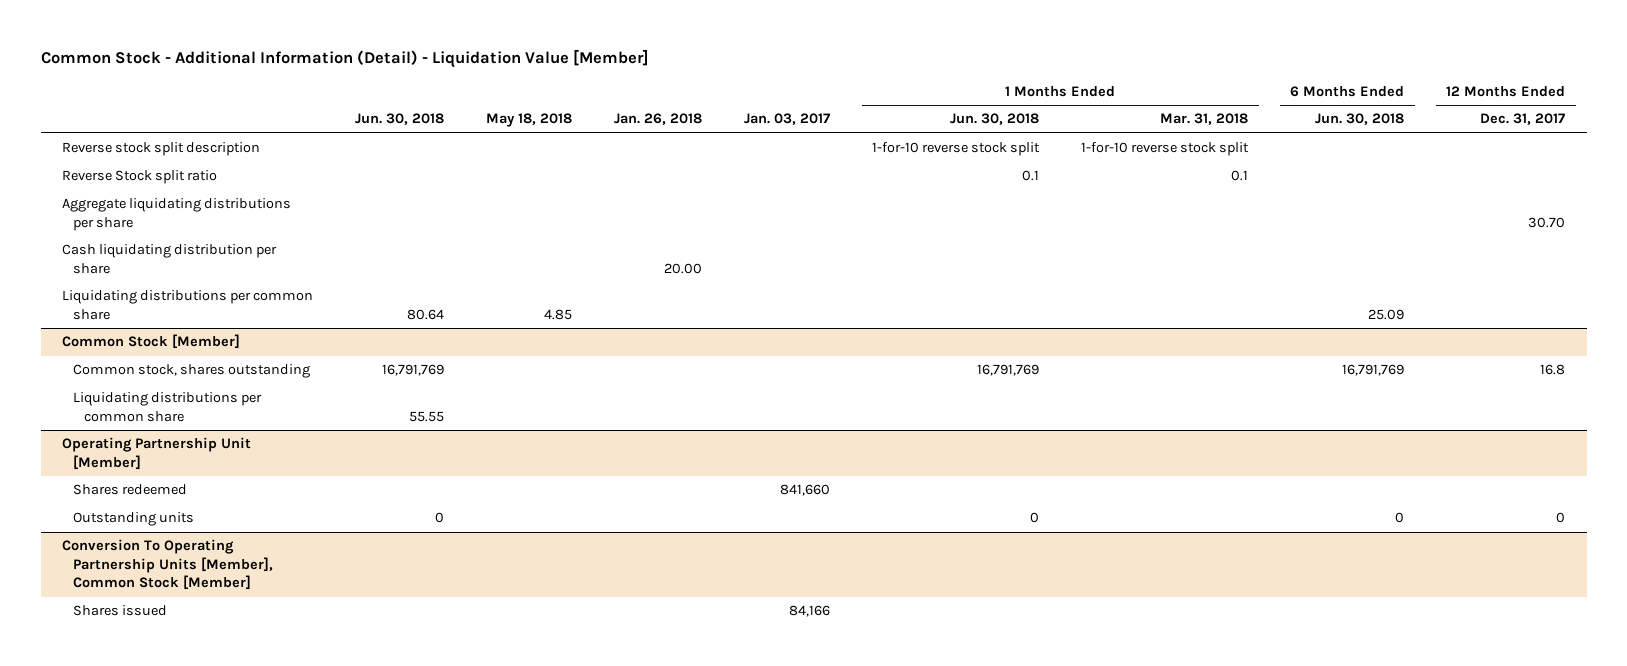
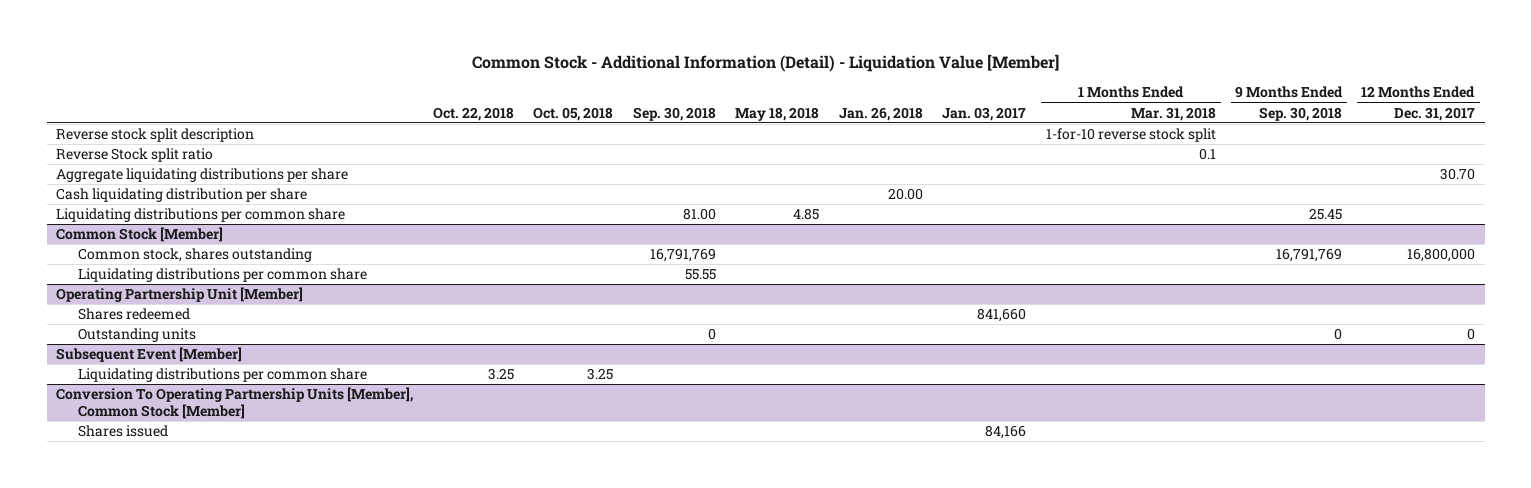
- | Jun. 30, 2018 | May 18, 2018 | Jan. 26, 2018 | Jan. 03, 2017 | 1 Months Ended Jun. 30, 2018 | 1 Months Ended Mar. 31, 2018 | 6 Months Ended Jun. 30, 2018 | 12 Months Ended Dec. 31, 2017
+ | Oct. 22, 2018 | Oct. 05, 2018 | Sep. 30, 2018 | May 18, 2018 | Jan. 26, 2018 | Jan. 03, 2017 | 1 Months Ended Mar. 31, 2018 | 9 Months Ended Sep. 30, 2018 | 12 Months Ended Dec. 31, 2017
@ Common Stock [Member]
- Common stock, shares outstanding | 16,791,769 | | | | 16,791,769 | | 16,791,769 | 16.8
+ Common stock, shares outstanding | | | 16,791,769 | | | | | 16,791,769 | 16,800,000
+ Subsequent Event [Member]
+ Liquidating distributions per common share | 3.25 | 3.25 | | | | | | |

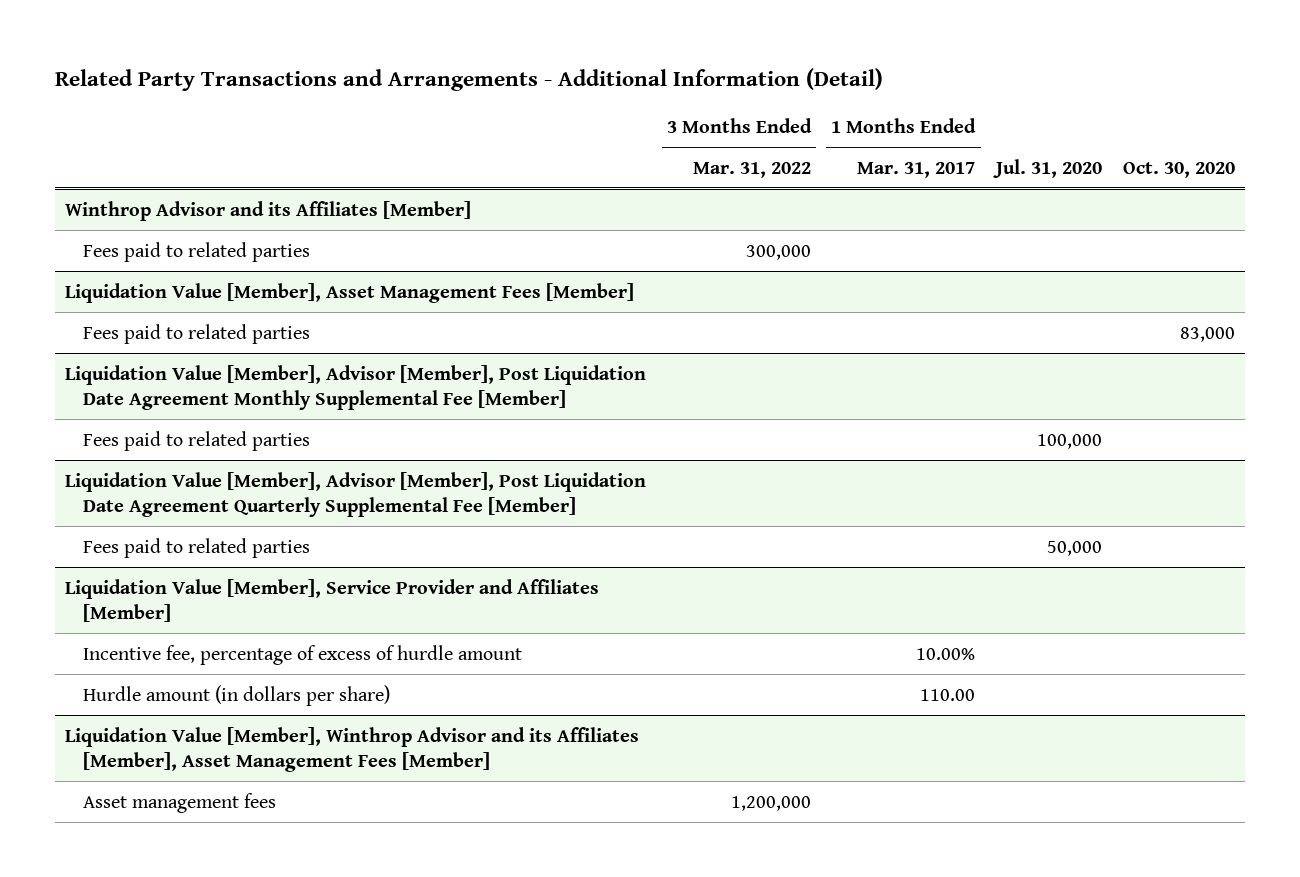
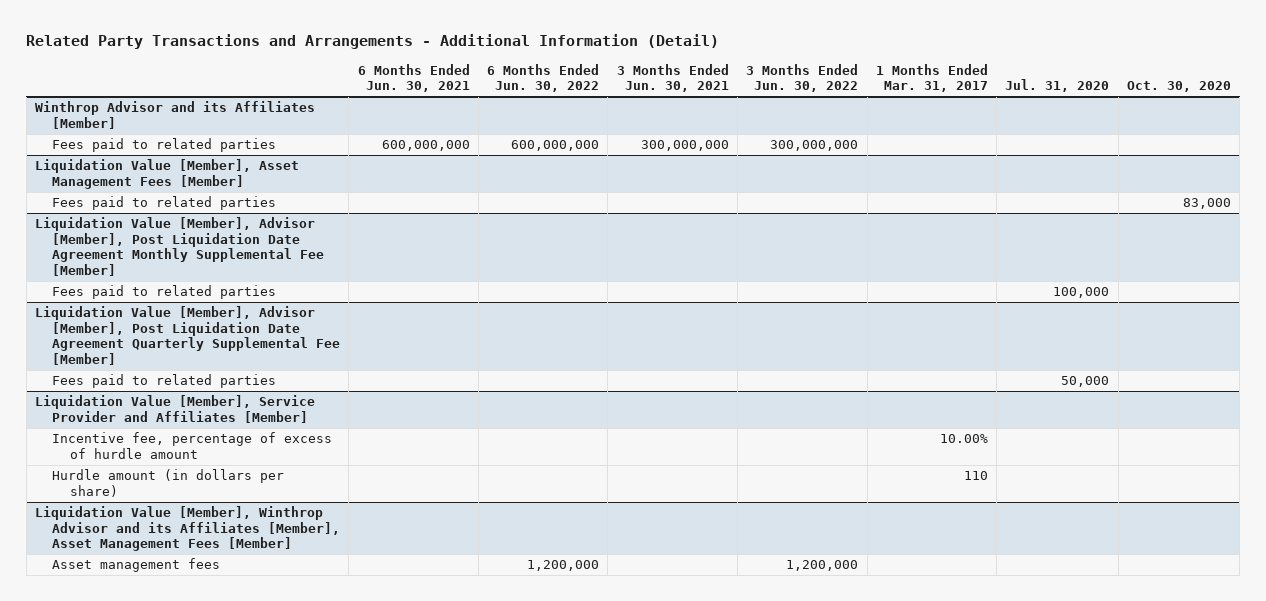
- | 3 Months Ended Mar. 31, 2022 | 1 Months Ended Mar. 31, 2017 | Jul. 31, 2020 | Oct. 30, 2020
+ | 6 Months Ended Jun. 30, 2021 | 6 Months Ended Jun. 30, 2022 | 3 Months Ended Jun. 30, 2021 | 3 Months Ended Jun. 30, 2022 | 1 Months Ended Mar. 31, 2017 | Jul. 31, 2020 | Oct. 30, 2020
@ Liquidation Value [Member], Service Provider and Affiliates [Member]
- Hurdle amount (in dollars per share) | | 110.00 | |
+ Hurdle amount (in dollars per share) | | | | | 110 | |

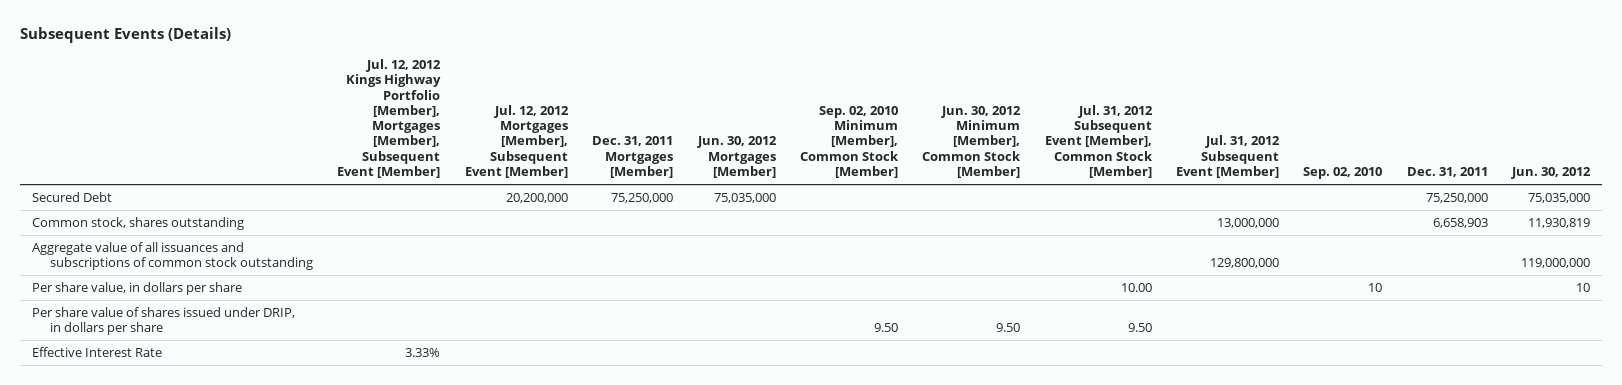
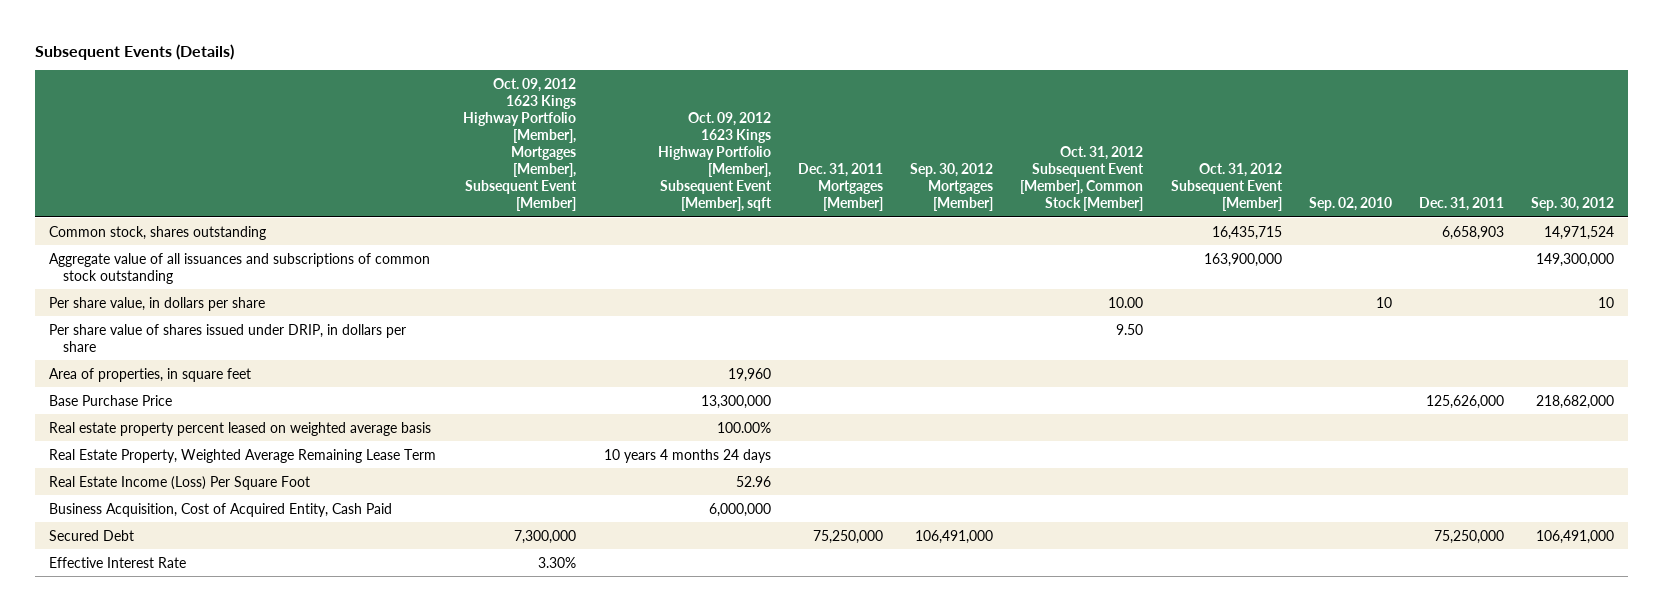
- | Jul. 12, 2012 Kings Highway Portfolio [Member], Mortgages [Member], Subsequent Event [Member] | Jul. 12, 2012 Mortgages [Member], Subsequent Event [Member] | Dec. 31, 2011 Mortgages [Member] | Jun. 30, 2012 Mortgages [Member] | Sep. 02, 2010 Minimum [Member], Common Stock [Member] | Jun. 30, 2012 Minimum [Member], Common Stock [Member] | Jul. 31, 2012 Subsequent Event [Member], Common Stock [Member] | Jul. 31, 2012 Subsequent Event [Member] | Sep. 02, 2010 | Dec. 31, 2011 | Jun. 30, 2012
+ | Oct. 09, 2012 1623 Kings Highway Portfolio [Member], Mortgages [Member], Subsequent Event [Member] | Oct. 09, 2012 1623 Kings Highway Portfolio [Member], Subsequent Event [Member], sqft | Dec. 31, 2011 Mortgages [Member] | Sep. 30, 2012 Mortgages [Member] | Oct. 31, 2012 Subsequent Event [Member], Common Stock [Member] | Oct. 31, 2012 Subsequent Event [Member] | Sep. 02, 2010 | Dec. 31, 2011 | Sep. 30, 2012
+ Area of properties, in square feet | | 19,960 | | | | | | |
+ Base Purchase Price | | 13,300,000 | | | | | | 125,626,000 | 218,682,000
+ Real estate property percent leased on weighted average basis | | 100.00% | | | | | | |
+ Real Estate Property, Weighted Average Remaining Lease Term | | 10 years 4 months 24 days | | | | | | |
+ Real Estate Income (Loss) Per Square Foot | | 52.96 | | | | | | |
+ Business Acquisition, Cost of Acquired Entity, Cash Paid | | 6,000,000 | | | | | | |
moved down: Secured Debt | 7,300,000 | | 75,250,000 | 106,491,000 | | | | 75,250,000 | 106,491,000

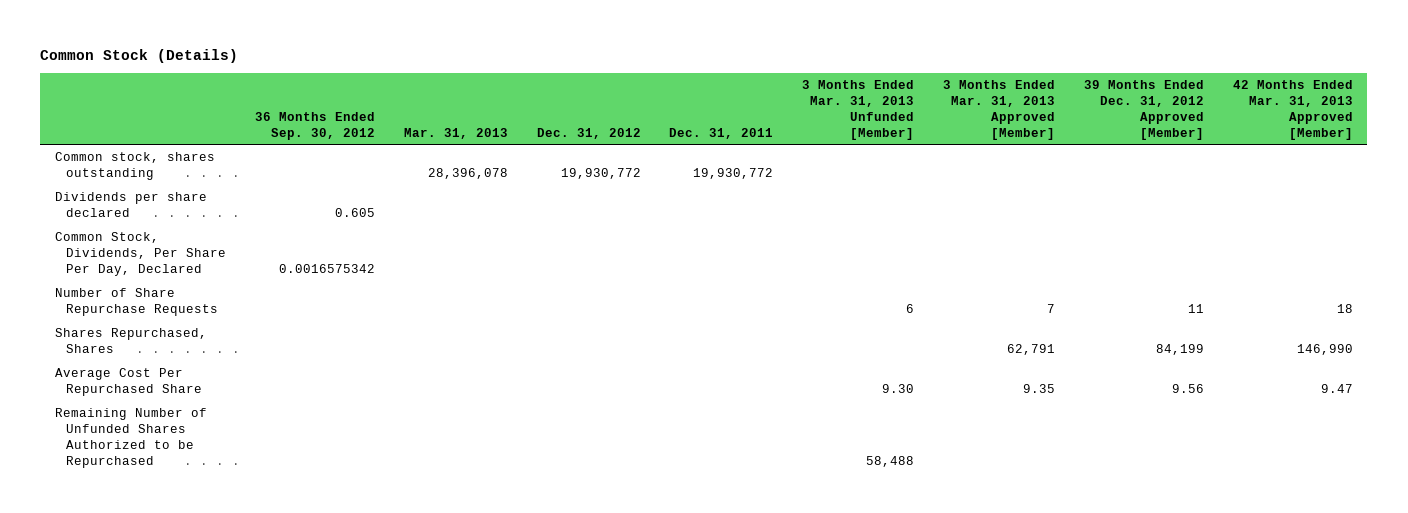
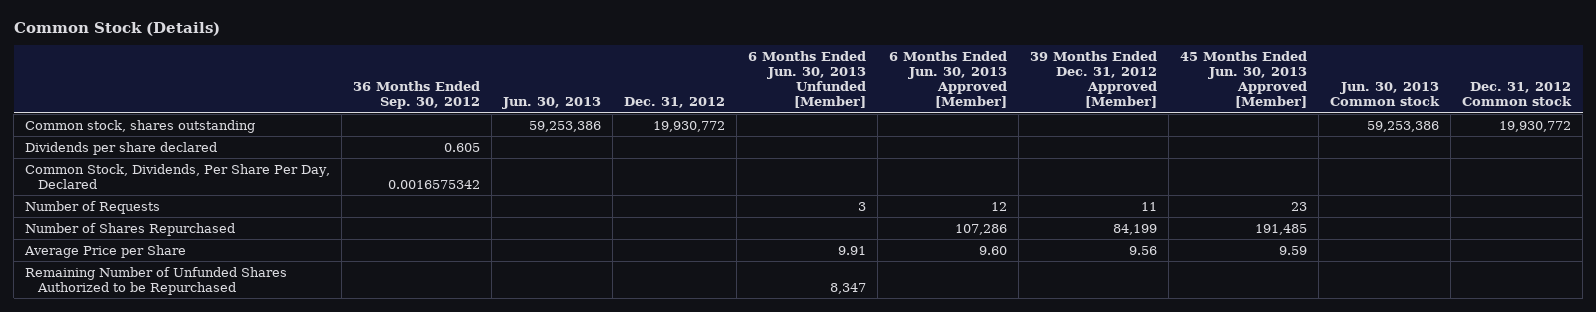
- | 36 Months Ended Sep. 30, 2012 | Mar. 31, 2013 | Dec. 31, 2012 | Dec. 31, 2011 | 3 Months Ended Mar. 31, 2013 Unfunded [Member] | 3 Months Ended Mar. 31, 2013 Approved [Member] | 39 Months Ended Dec. 31, 2012 Approved [Member] | 42 Months Ended Mar. 31, 2013 Approved [Member]
+ | 36 Months Ended Sep. 30, 2012 | Jun. 30, 2013 | Dec. 31, 2012 | 6 Months Ended Jun. 30, 2013 Unfunded [Member] | 6 Months Ended Jun. 30, 2013 Approved [Member] | 39 Months Ended Dec. 31, 2012 Approved [Member] | 45 Months Ended Jun. 30, 2013 Approved [Member] | Jun. 30, 2013 Common stock | Dec. 31, 2012 Common stock
- Number of Share Repurchase Requests | | | | | 6 | 7 | 11 | 18
- Shares Repurchased, Shares | | | | | | 62,791 | 84,199 | 146,990
- Average Cost Per Repurchased Share | | | | | 9.30 | 9.35 | 9.56 | 9.47
+ Number of Requests | | | | 3 | 12 | 11 | 23 | |
+ Number of Shares Repurchased | | | | | 107,286 | 84,199 | 191,485 | |
+ Average Price per Share | | | | 9.91 | 9.60 | 9.56 | 9.59 | |

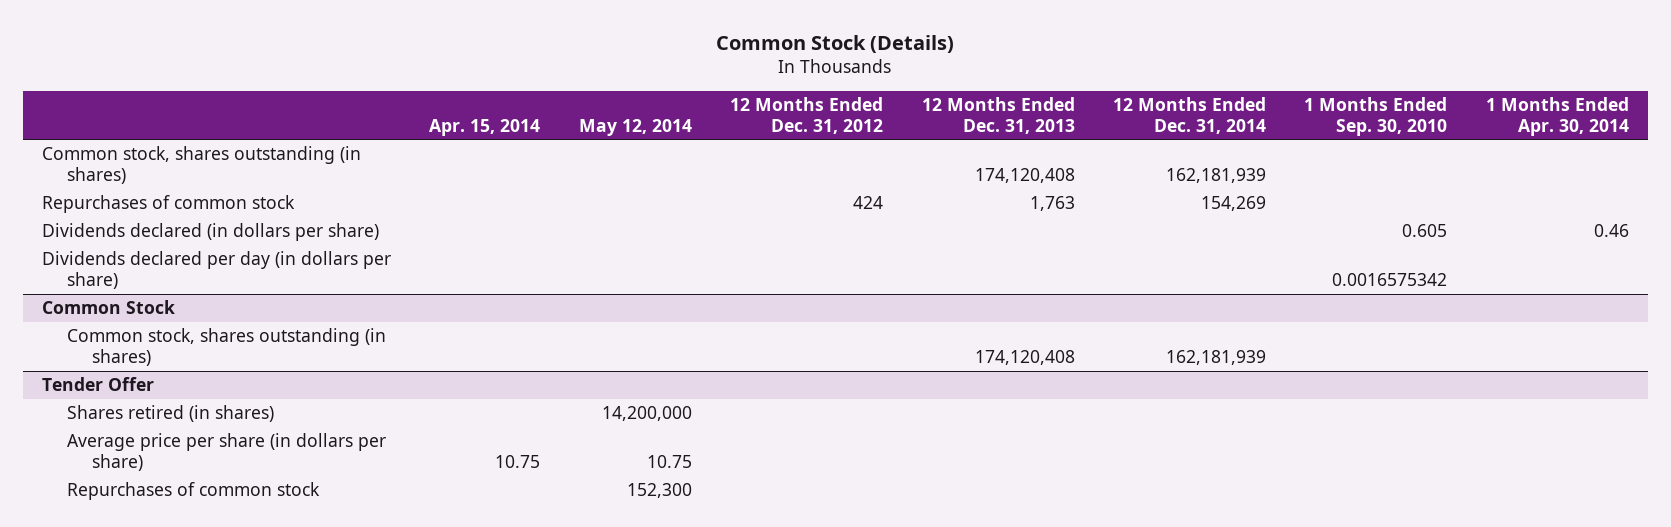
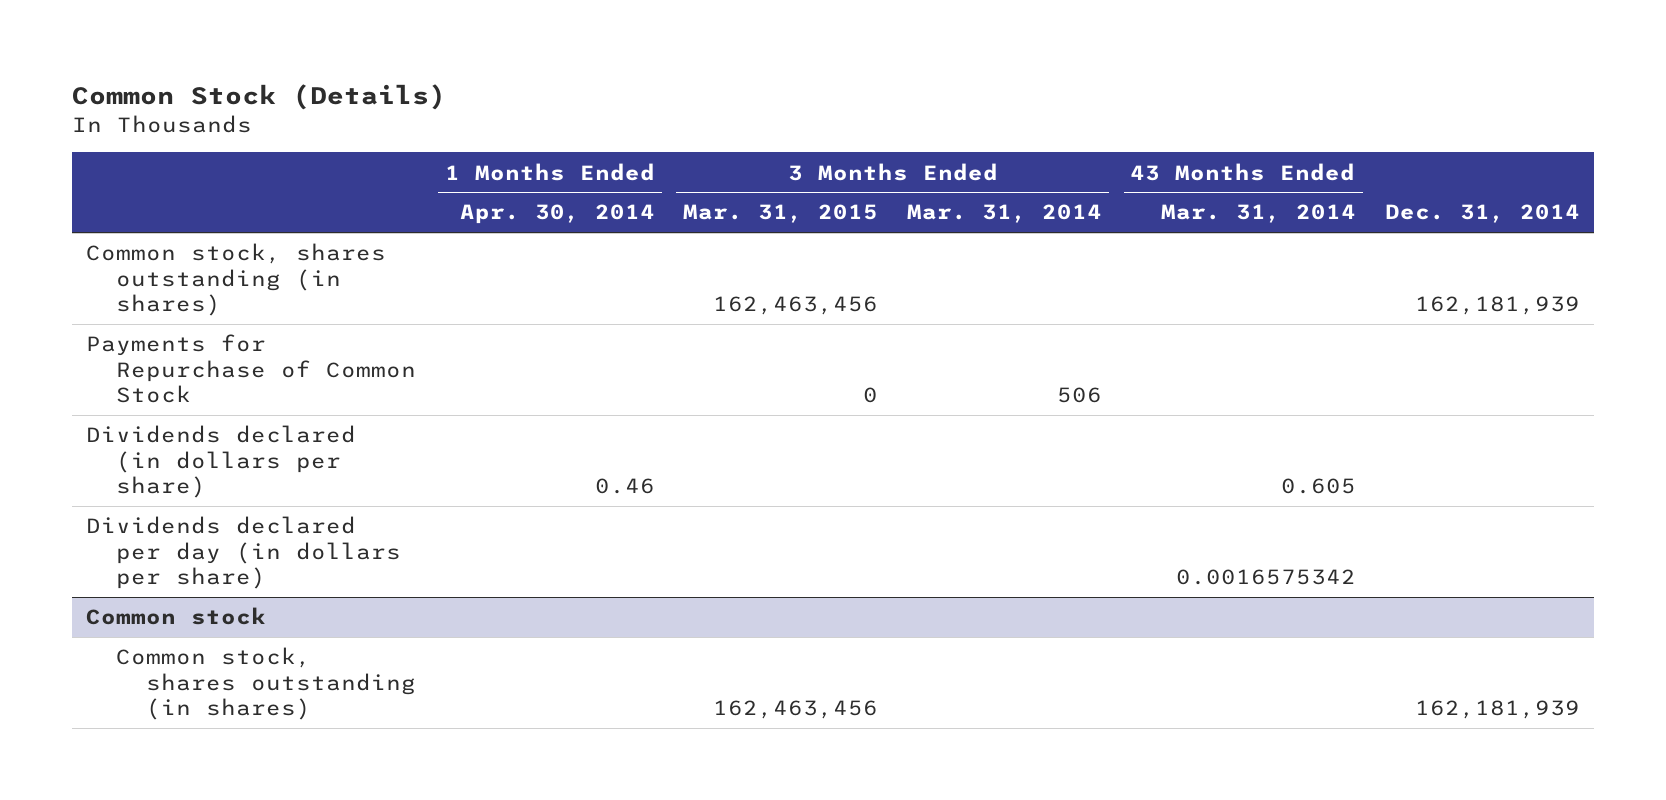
- | Apr. 15, 2014 | May 12, 2014 | 12 Months Ended Dec. 31, 2012 | 12 Months Ended Dec. 31, 2013 | 12 Months Ended Dec. 31, 2014 | 1 Months Ended Sep. 30, 2010 | 1 Months Ended Apr. 30, 2014
+ | 1 Months Ended Apr. 30, 2014 | 3 Months Ended Mar. 31, 2015 | 3 Months Ended Mar. 31, 2014 | 43 Months Ended Mar. 31, 2014 | Dec. 31, 2014
- Repurchases of common stock | | | 424 | 1,763 | 154,269 | |
+ Payments for Repurchase of Common Stock | | 0 | 506 | |
- Common Stock
+ Common stock
- Tender Offer
- Shares retired (in shares) | | 14,200,000 | | | | |
- Average price per share (in dollars per share) | 10.75 | 10.75 | | | | |
- Repurchases of common stock | | 152,300 | | | | |

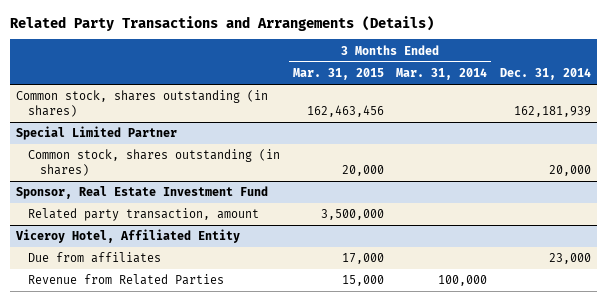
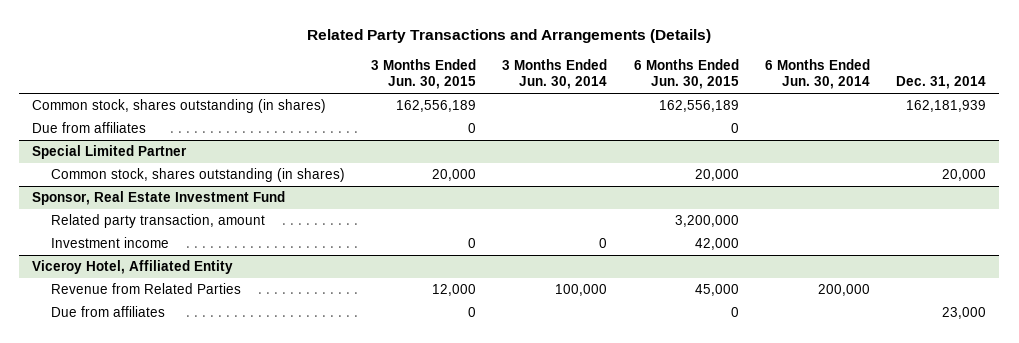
- | 3 Months Ended Mar. 31, 2015 | 3 Months Ended Mar. 31, 2014 | Dec. 31, 2014
+ | 3 Months Ended Jun. 30, 2015 | 3 Months Ended Jun. 30, 2014 | 6 Months Ended Jun. 30, 2015 | 6 Months Ended Jun. 30, 2014 | Dec. 31, 2014
+ Due from affiliates | 0 | | 0 | |
@ Sponsor, Real Estate Investment Fund
+ Investment income | 0 | 0 | 42,000 | |
@ Viceroy Hotel, Affiliated Entity
moved down: Due from affiliates | 0 | | 0 | | 23,000

